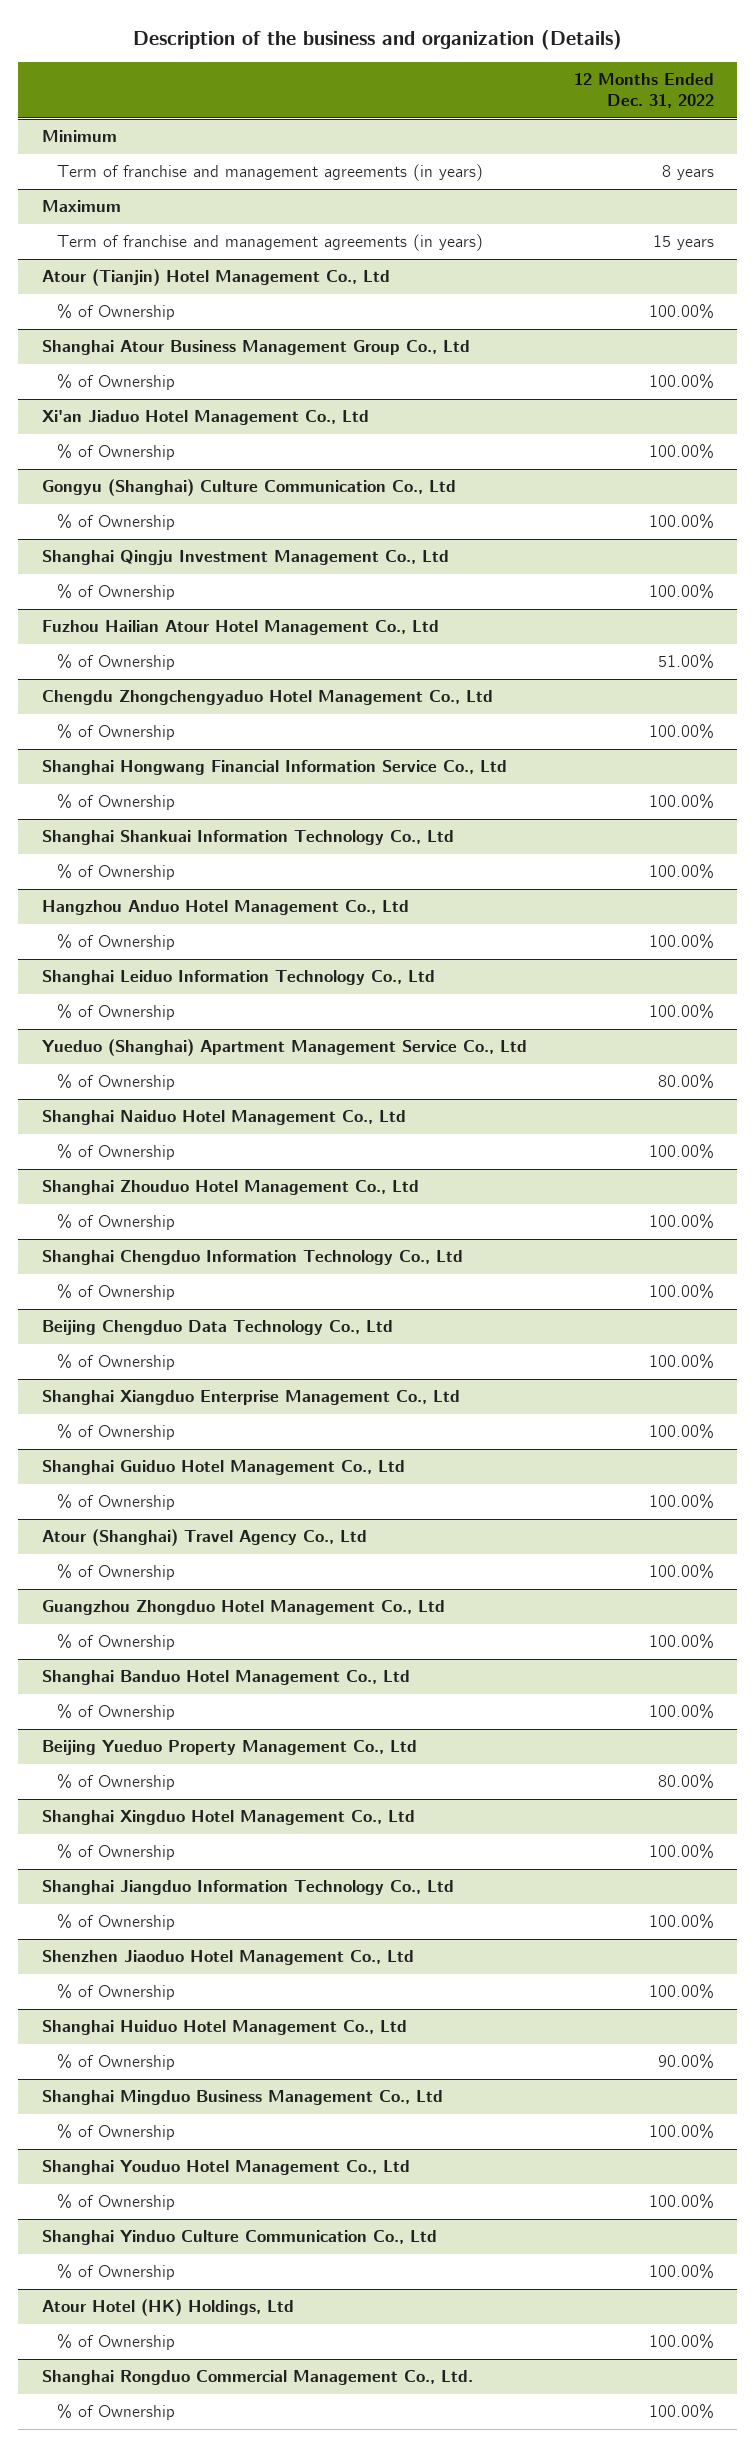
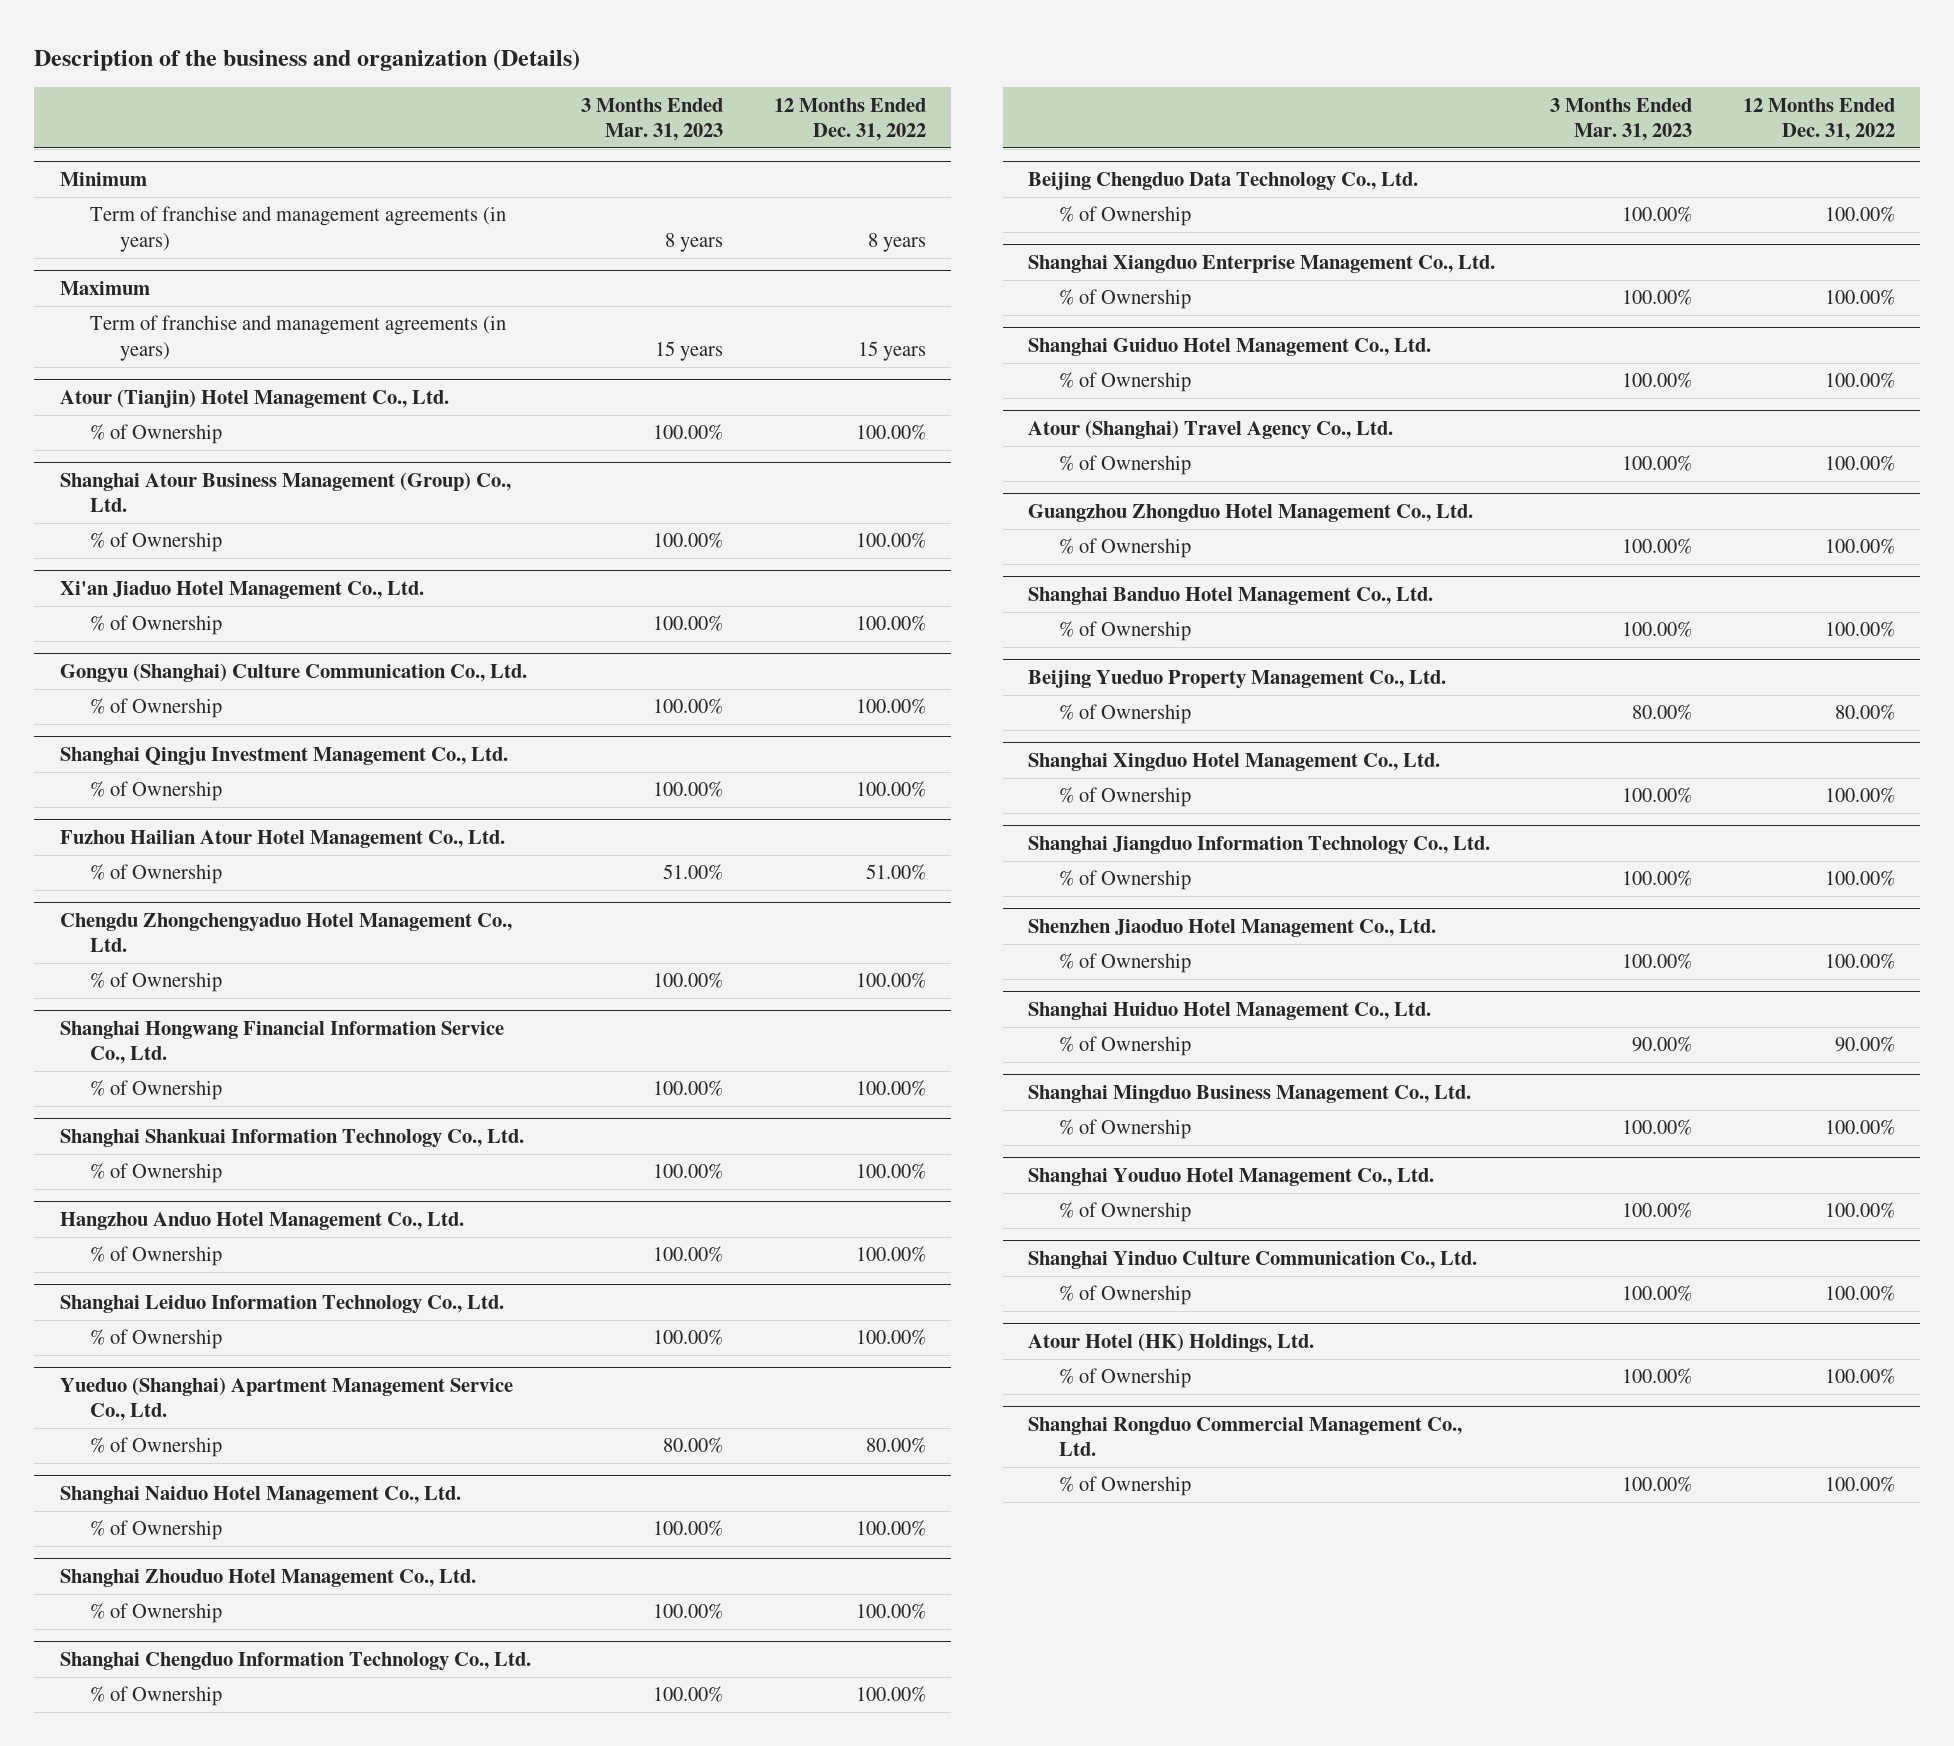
- | 12 Months Ended Dec. 31, 2022
+ | 3 Months Ended Mar. 31, 2023 | 12 Months Ended Dec. 31, 2022
- Atour (Tianjin) Hotel Management Co., Ltd
+ Atour (Tianjin) Hotel Management Co., Ltd.
- Shanghai Atour Business Management Group Co., Ltd
+ Shanghai Atour Business Management (Group) Co., Ltd.
- Xi'an Jiaduo Hotel Management Co., Ltd
+ Xi'an Jiaduo Hotel Management Co., Ltd.
- Gongyu (Shanghai) Culture Communication Co., Ltd
+ Gongyu (Shanghai) Culture Communication Co., Ltd.
- Shanghai Qingju Investment Management Co., Ltd
+ Shanghai Qingju Investment Management Co., Ltd.
- Fuzhou Hailian Atour Hotel Management Co., Ltd
+ Fuzhou Hailian Atour Hotel Management Co., Ltd.
- Chengdu Zhongchengyaduo Hotel Management Co., Ltd
+ Chengdu Zhongchengyaduo Hotel Management Co., Ltd.
- Shanghai Hongwang Financial Information Service Co., Ltd
+ Shanghai Hongwang Financial Information Service Co., Ltd.
- Shanghai Shankuai Information Technology Co., Ltd
+ Shanghai Shankuai Information Technology Co., Ltd.
- Hangzhou Anduo Hotel Management Co., Ltd
+ Hangzhou Anduo Hotel Management Co., Ltd.
- Shanghai Leiduo Information Technology Co., Ltd
+ Shanghai Leiduo Information Technology Co., Ltd.
- Yueduo (Shanghai) Apartment Management Service Co., Ltd
+ Yueduo (Shanghai) Apartment Management Service Co., Ltd.
- Shanghai Naiduo Hotel Management Co., Ltd
+ Shanghai Naiduo Hotel Management Co., Ltd.
- Shanghai Zhouduo Hotel Management Co., Ltd
+ Shanghai Zhouduo Hotel Management Co., Ltd.
- Shanghai Chengduo Information Technology Co., Ltd
+ Shanghai Chengduo Information Technology Co., Ltd.
- Beijing Chengduo Data Technology Co., Ltd
+ Beijing Chengduo Data Technology Co., Ltd.
- Shanghai Xiangduo Enterprise Management Co., Ltd
+ Shanghai Xiangduo Enterprise Management Co., Ltd.
- Shanghai Guiduo Hotel Management Co., Ltd
+ Shanghai Guiduo Hotel Management Co., Ltd.
- Atour (Shanghai) Travel Agency Co., Ltd
+ Atour (Shanghai) Travel Agency Co., Ltd.
- Guangzhou Zhongduo Hotel Management Co., Ltd
+ Guangzhou Zhongduo Hotel Management Co., Ltd.
- Shanghai Banduo Hotel Management Co., Ltd
+ Shanghai Banduo Hotel Management Co., Ltd.
- Beijing Yueduo Property Management Co., Ltd
+ Beijing Yueduo Property Management Co., Ltd.
- Shanghai Xingduo Hotel Management Co., Ltd
+ Shanghai Xingduo Hotel Management Co., Ltd.
- Shanghai Jiangduo Information Technology Co., Ltd
+ Shanghai Jiangduo Information Technology Co., Ltd.
- Shenzhen Jiaoduo Hotel Management Co., Ltd
+ Shenzhen Jiaoduo Hotel Management Co., Ltd.
- Shanghai Huiduo Hotel Management Co., Ltd
+ Shanghai Huiduo Hotel Management Co., Ltd.
- Shanghai Mingduo Business Management Co., Ltd
+ Shanghai Mingduo Business Management Co., Ltd.
- Shanghai Youduo Hotel Management Co., Ltd
+ Shanghai Youduo Hotel Management Co., Ltd.
- Shanghai Yinduo Culture Communication Co., Ltd
+ Shanghai Yinduo Culture Communication Co., Ltd.
- Atour Hotel (HK) Holdings, Ltd
+ Atour Hotel (HK) Holdings, Ltd.

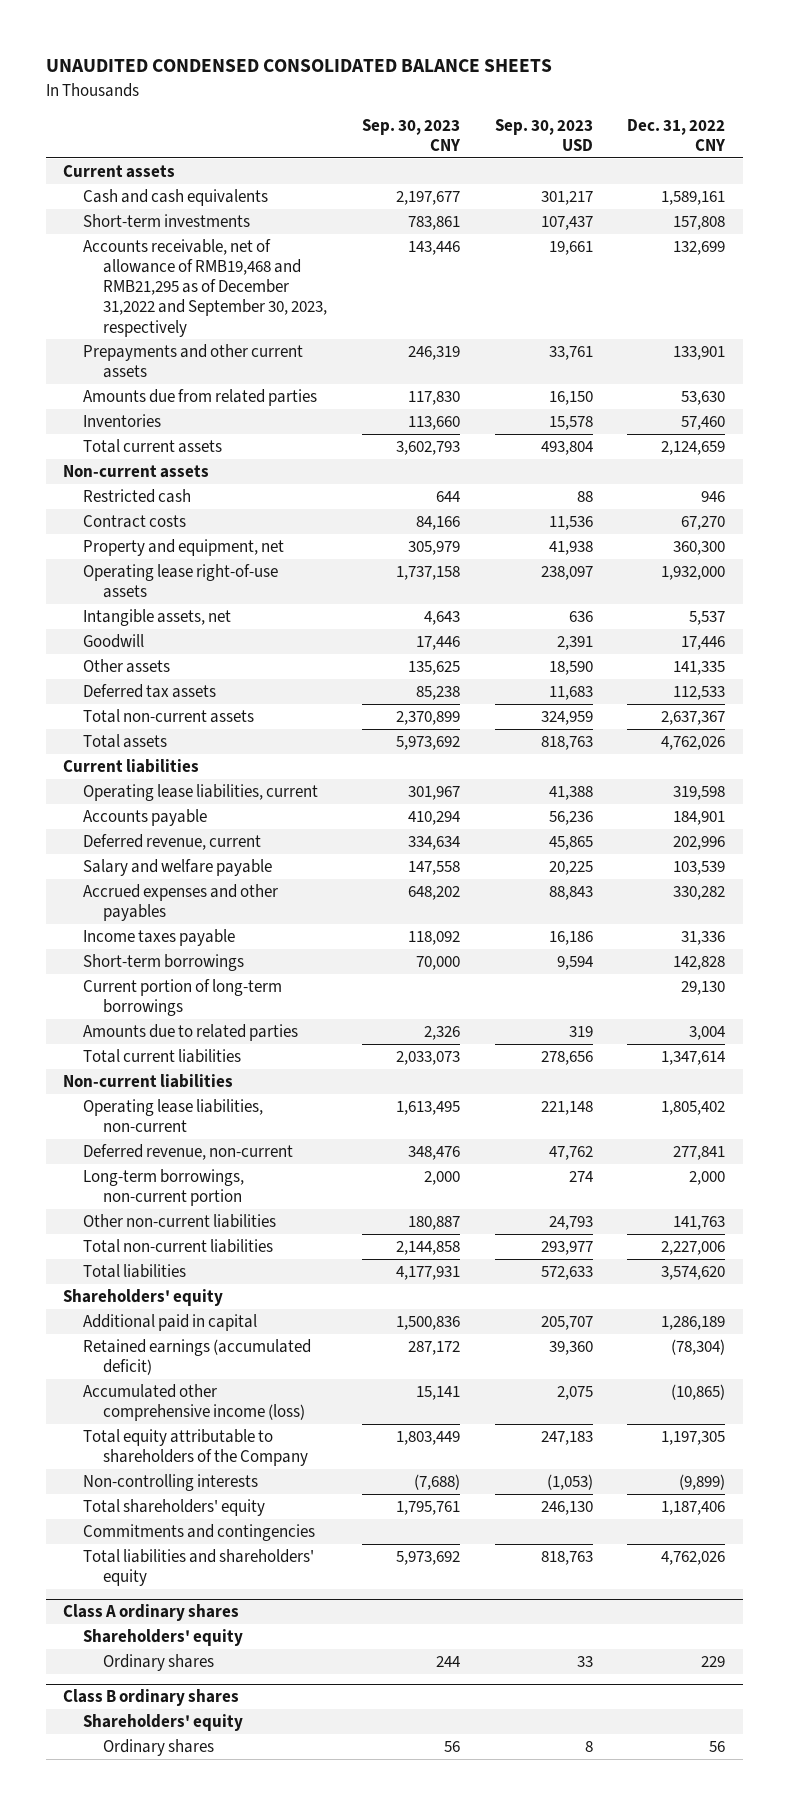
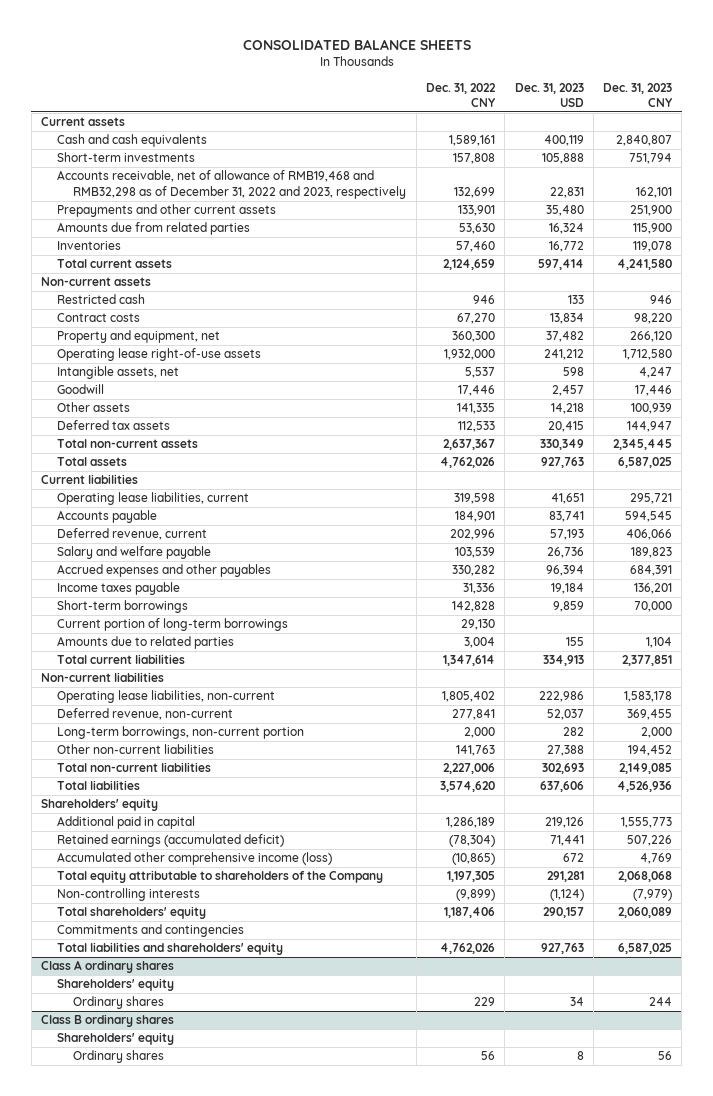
- UNAUDITED CONDENSED CONSOLIDATED BALANCE SHEETS
+ CONSOLIDATED BALANCE SHEETS
- | Sep. 30, 2023 CNY | Sep. 30, 2023 USD | Dec. 31, 2022 CNY
+ | Dec. 31, 2022 CNY | Dec. 31, 2023 USD | Dec. 31, 2023 CNY
- Accounts receivable, net of allowance of RMB19,468 and RMB21,295 as of December 31,2022 and September 30, 2023, respectively | 143,446 | 19,661 | 132,699
+ Accounts receivable, net of allowance of RMB19,468 and RMB32,298 as of December 31, 2022 and 2023, respectively | 132,699 | 22,831 | 162,101

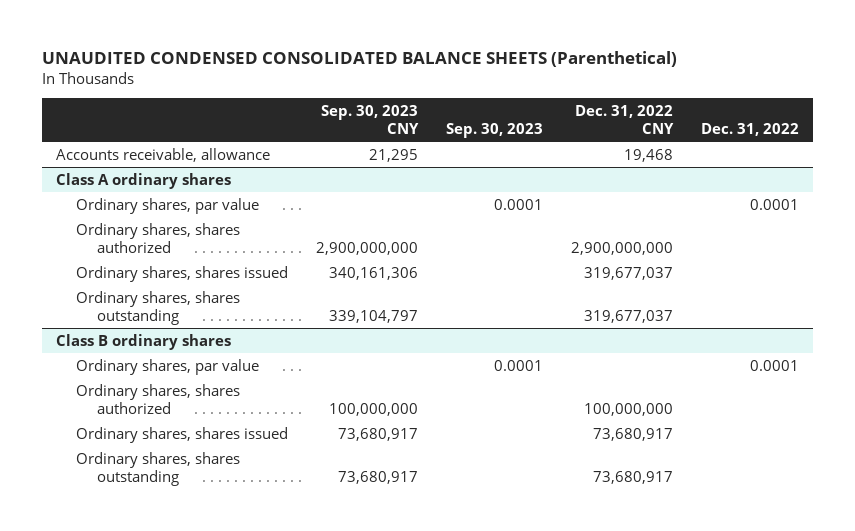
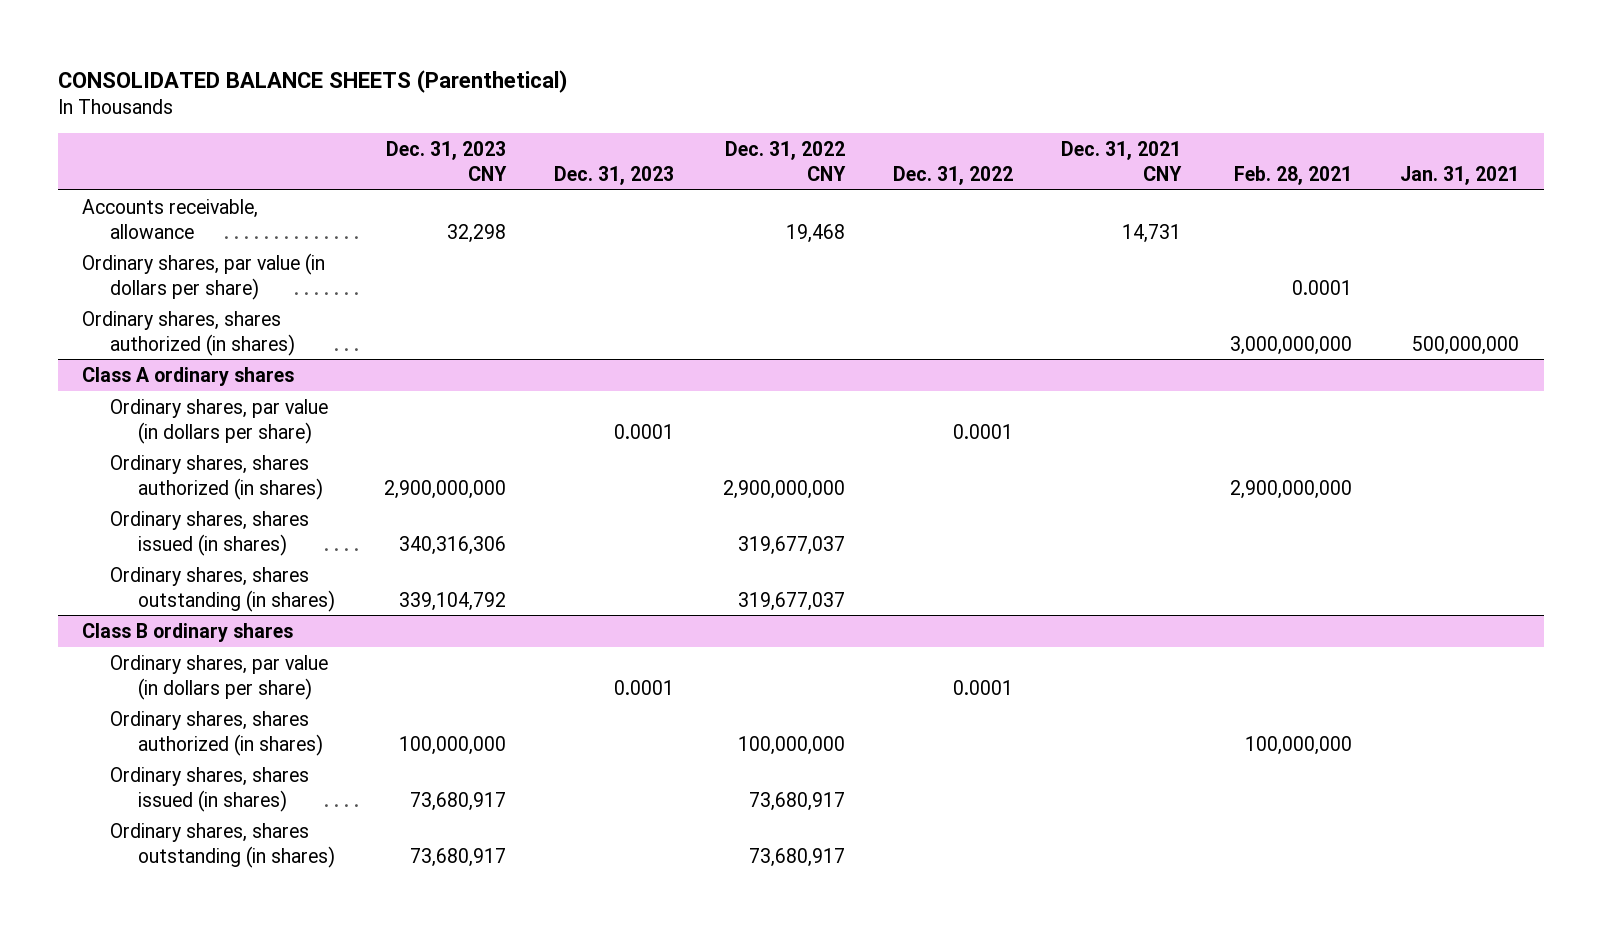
- UNAUDITED CONDENSED CONSOLIDATED BALANCE SHEETS (Parenthetical)
+ CONSOLIDATED BALANCE SHEETS (Parenthetical)
- | Sep. 30, 2023 CNY | Sep. 30, 2023 | Dec. 31, 2022 CNY | Dec. 31, 2022
+ | Dec. 31, 2023 CNY | Dec. 31, 2023 | Dec. 31, 2022 CNY | Dec. 31, 2022 | Dec. 31, 2021 CNY | Feb. 28, 2021 | Jan. 31, 2021
+ Ordinary shares, par value (in dollars per share) | | | | | | 0.0001 |
+ Ordinary shares, shares authorized (in shares) | | | | | | 3,000,000,000 | 500,000,000
@ Class A ordinary shares
- Ordinary shares, par value | | 0.0001 | | 0.0001
- Ordinary shares, shares authorized | 2,900,000,000 | | 2,900,000,000 |
- Ordinary shares, shares issued | 340,161,306 | | 319,677,037 |
- Ordinary shares, shares outstanding | 339,104,797 | | 319,677,037 |
+ Ordinary shares, par value (in dollars per share) | | 0.0001 | | 0.0001 | | |
+ Ordinary shares, shares authorized (in shares) | 2,900,000,000 | | 2,900,000,000 | | | 2,900,000,000 |
+ Ordinary shares, shares issued (in shares) | 340,316,306 | | 319,677,037 | | | |
+ Ordinary shares, shares outstanding (in shares) | 339,104,792 | | 319,677,037 | | | |
@ Class B ordinary shares
- Ordinary shares, par value | | 0.0001 | | 0.0001
- Ordinary shares, shares authorized | 100,000,000 | | 100,000,000 |
- Ordinary shares, shares issued | 73,680,917 | | 73,680,917 |
- Ordinary shares, shares outstanding | 73,680,917 | | 73,680,917 |
+ Ordinary shares, par value (in dollars per share) | | 0.0001 | | 0.0001 | | |
+ Ordinary shares, shares authorized (in shares) | 100,000,000 | | 100,000,000 | | | 100,000,000 |
+ Ordinary shares, shares issued (in shares) | 73,680,917 | | 73,680,917 | | | |
+ Ordinary shares, shares outstanding (in shares) | 73,680,917 | | 73,680,917 | | | |

